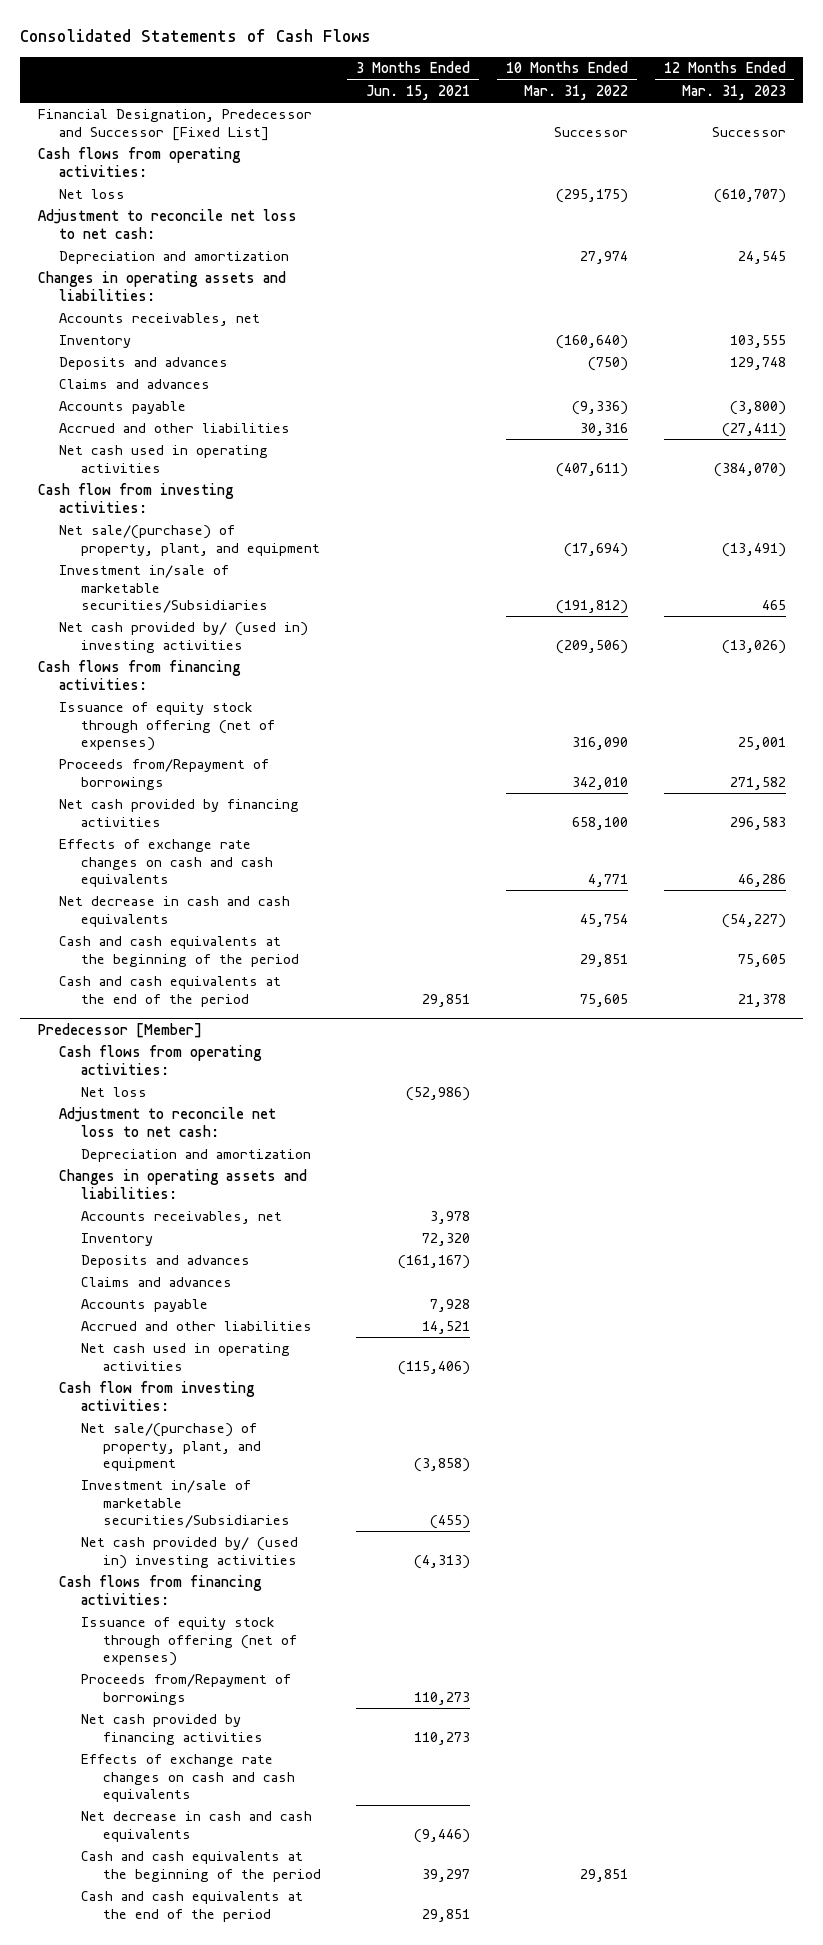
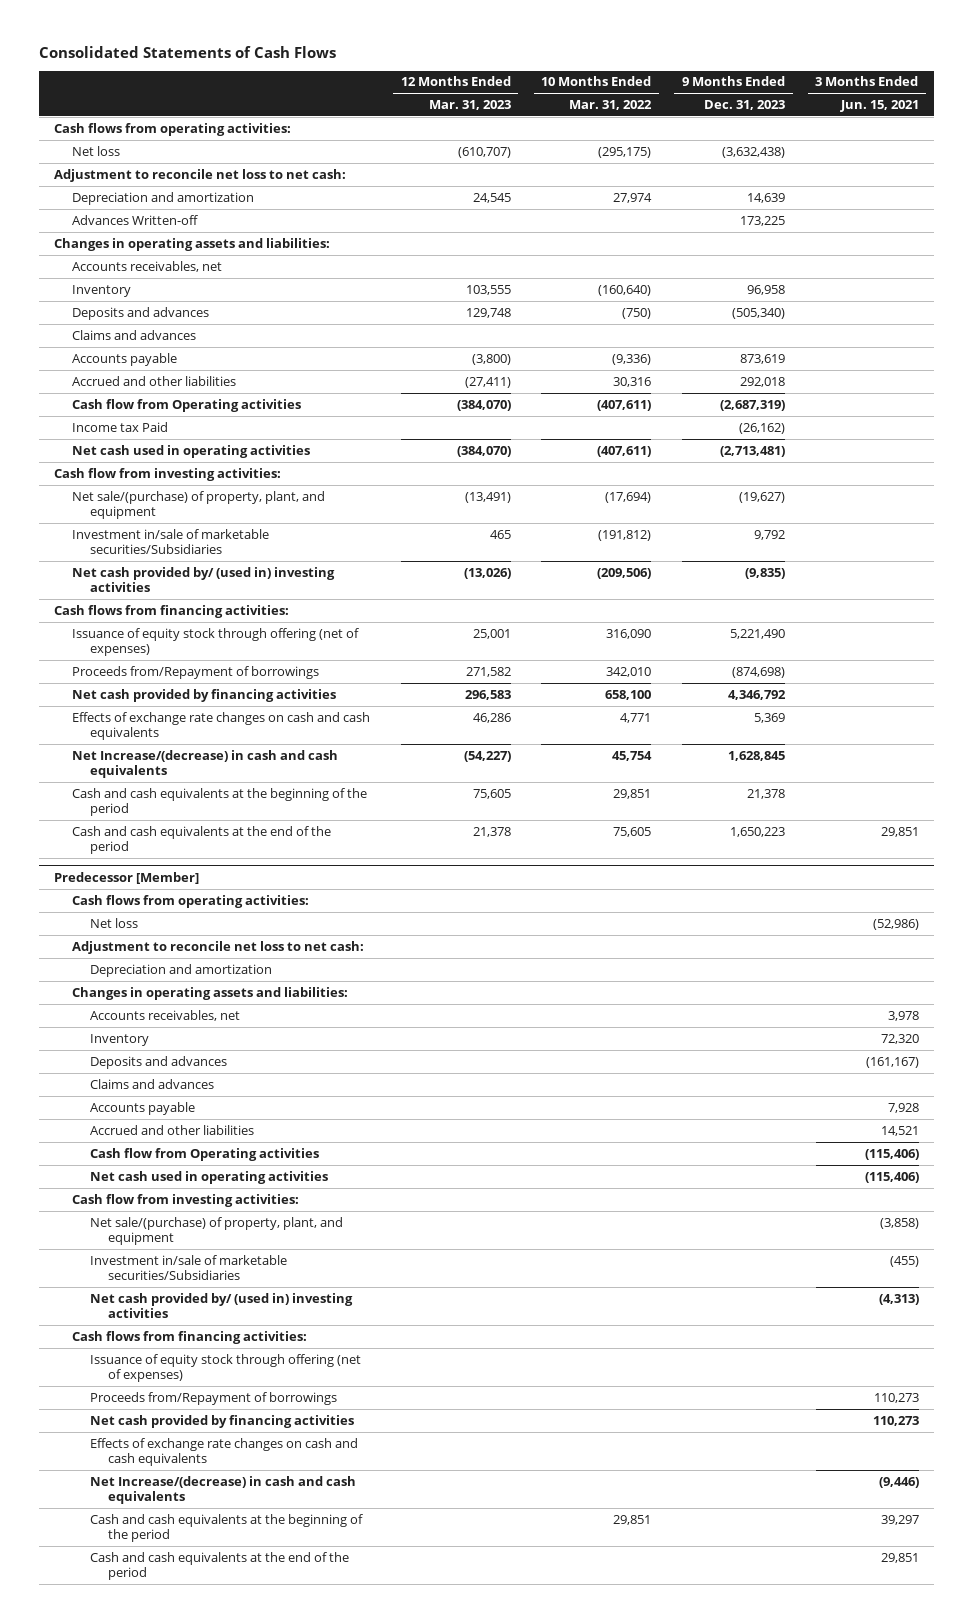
- | 3 Months Ended Jun. 15, 2021 | 10 Months Ended Mar. 31, 2022 | 12 Months Ended Mar. 31, 2023
+ | 12 Months Ended Mar. 31, 2023 | 10 Months Ended Mar. 31, 2022 | 9 Months Ended Dec. 31, 2023 | 3 Months Ended Jun. 15, 2021
- Financial Designation, Predecessor and Successor [Fixed List] | | Successor | Successor
+ Advances Written-off | | | 173,225 |
+ Cash flow from Operating activities | (384,070) | (407,611) | (2,687,319) |
+ Income tax Paid | | | (26,162) |
- Net decrease in cash and cash equivalents | | 45,754 | (54,227)
+ Net Increase/(decrease) in cash and cash equivalents | (54,227) | 45,754 | 1,628,845 |
@ Predecessor [Member]
+ Cash flow from Operating activities | | | | (115,406)
- Net decrease in cash and cash equivalents | (9,446) | |
+ Net Increase/(decrease) in cash and cash equivalents | | | | (9,446)

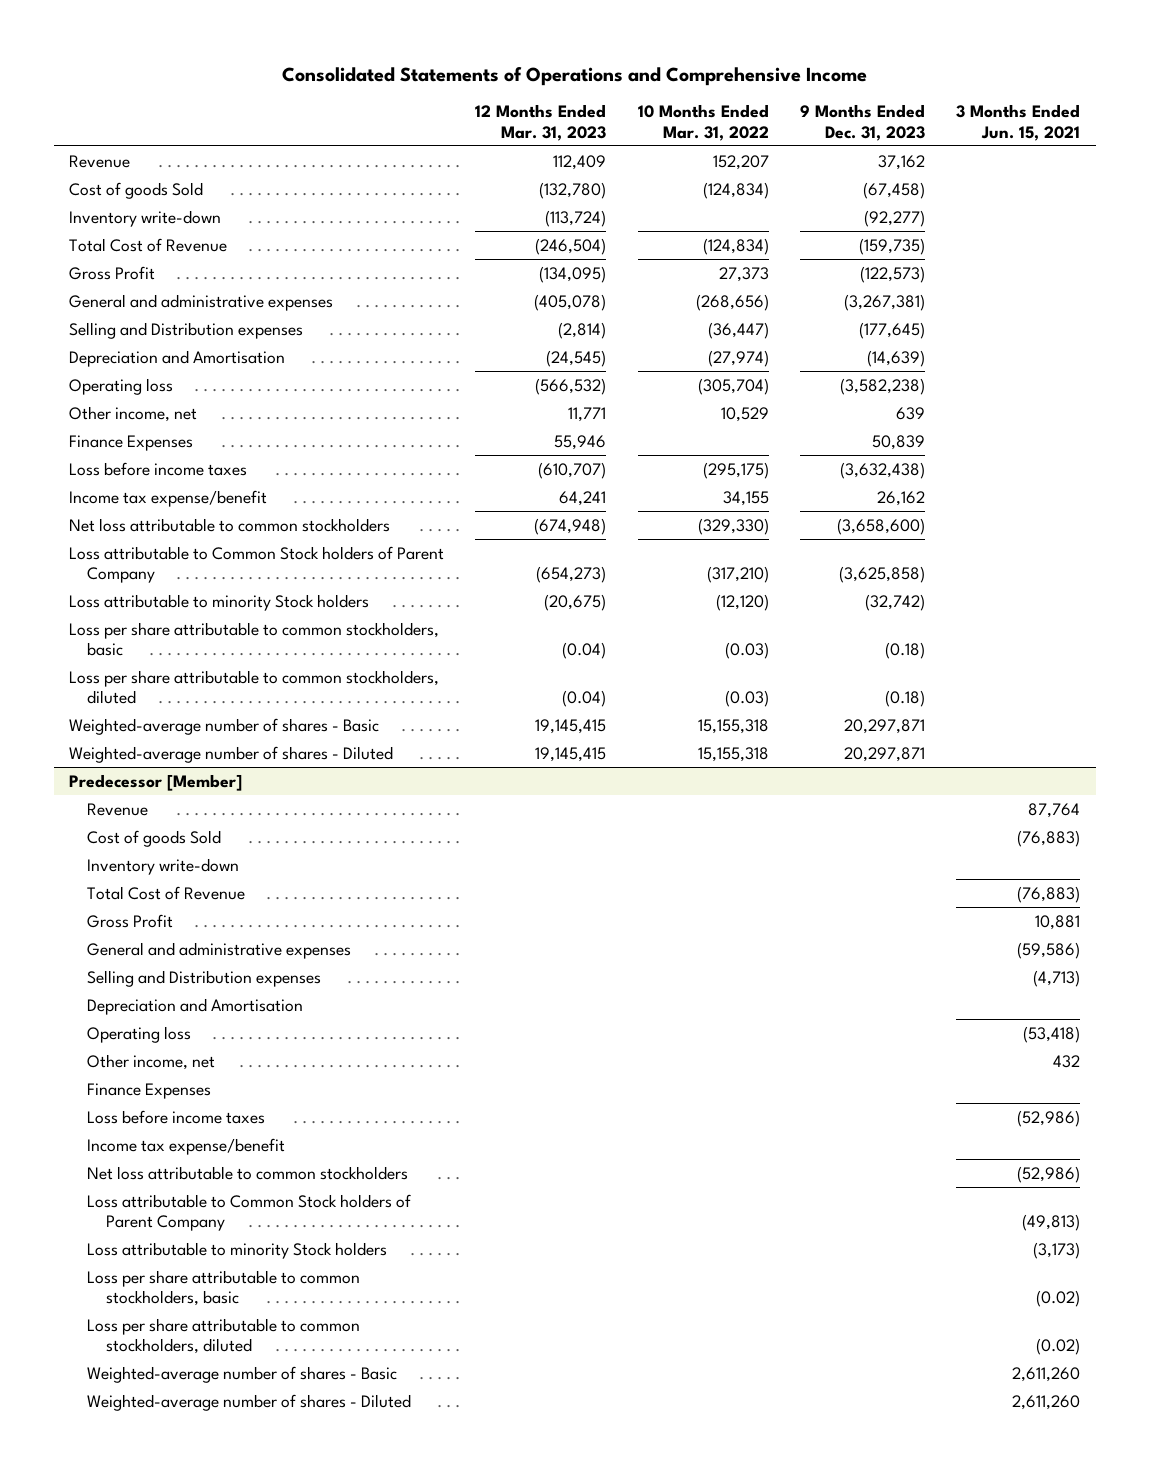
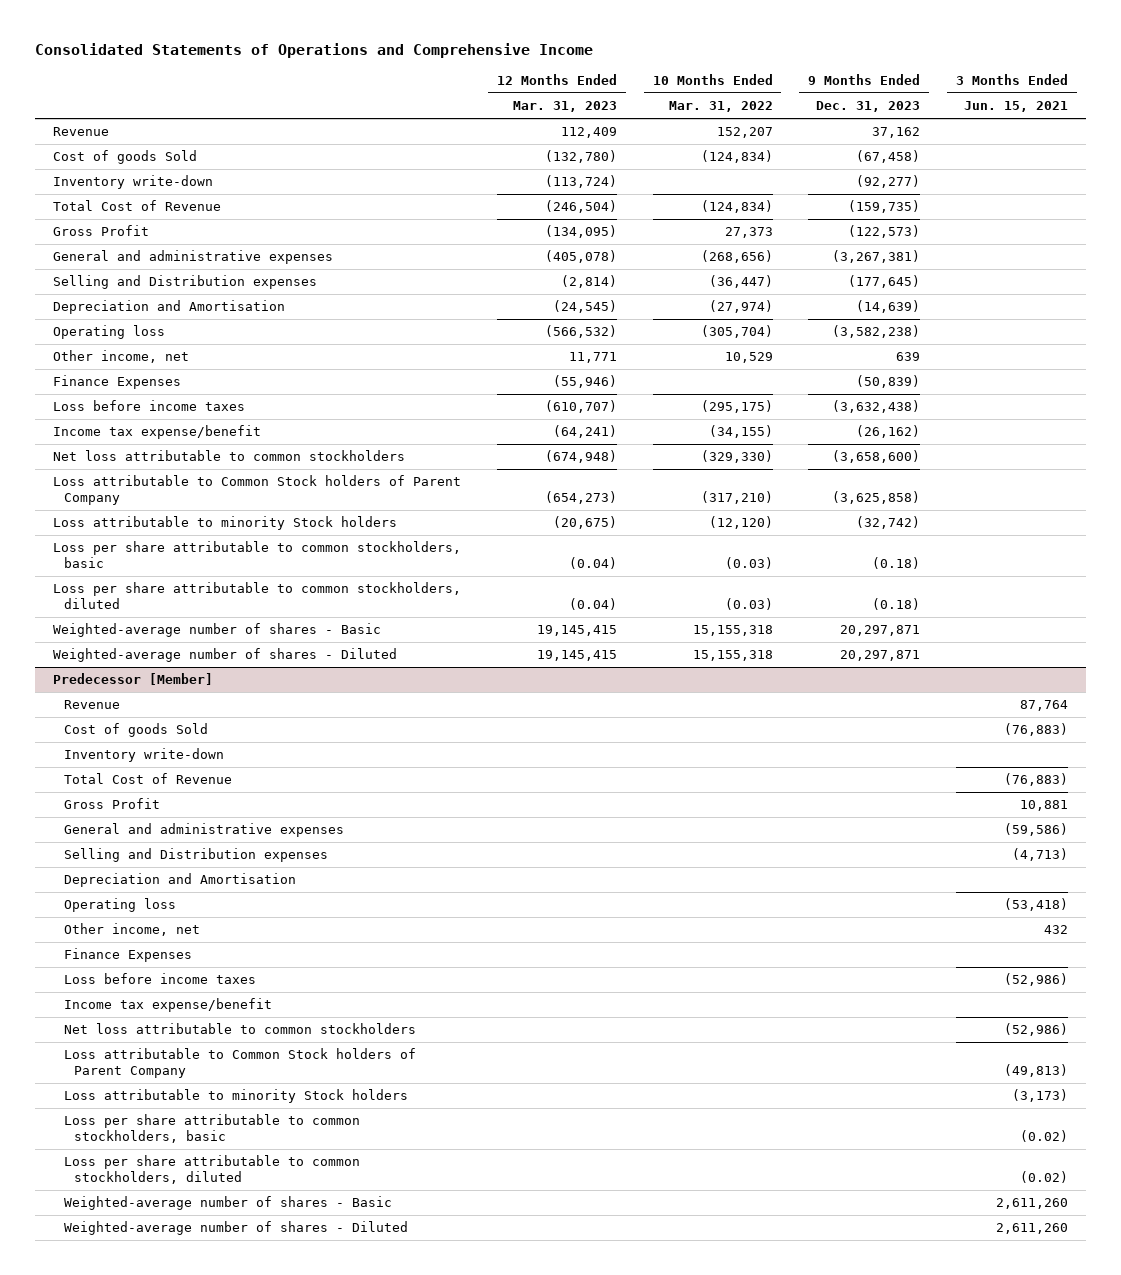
- Finance Expenses | 55,946 | | 50,839 |
+ Finance Expenses | (55,946) | | (50,839) |
- Income tax expense/benefit | 64,241 | 34,155 | 26,162 |
+ Income tax expense/benefit | (64,241) | (34,155) | (26,162) |

